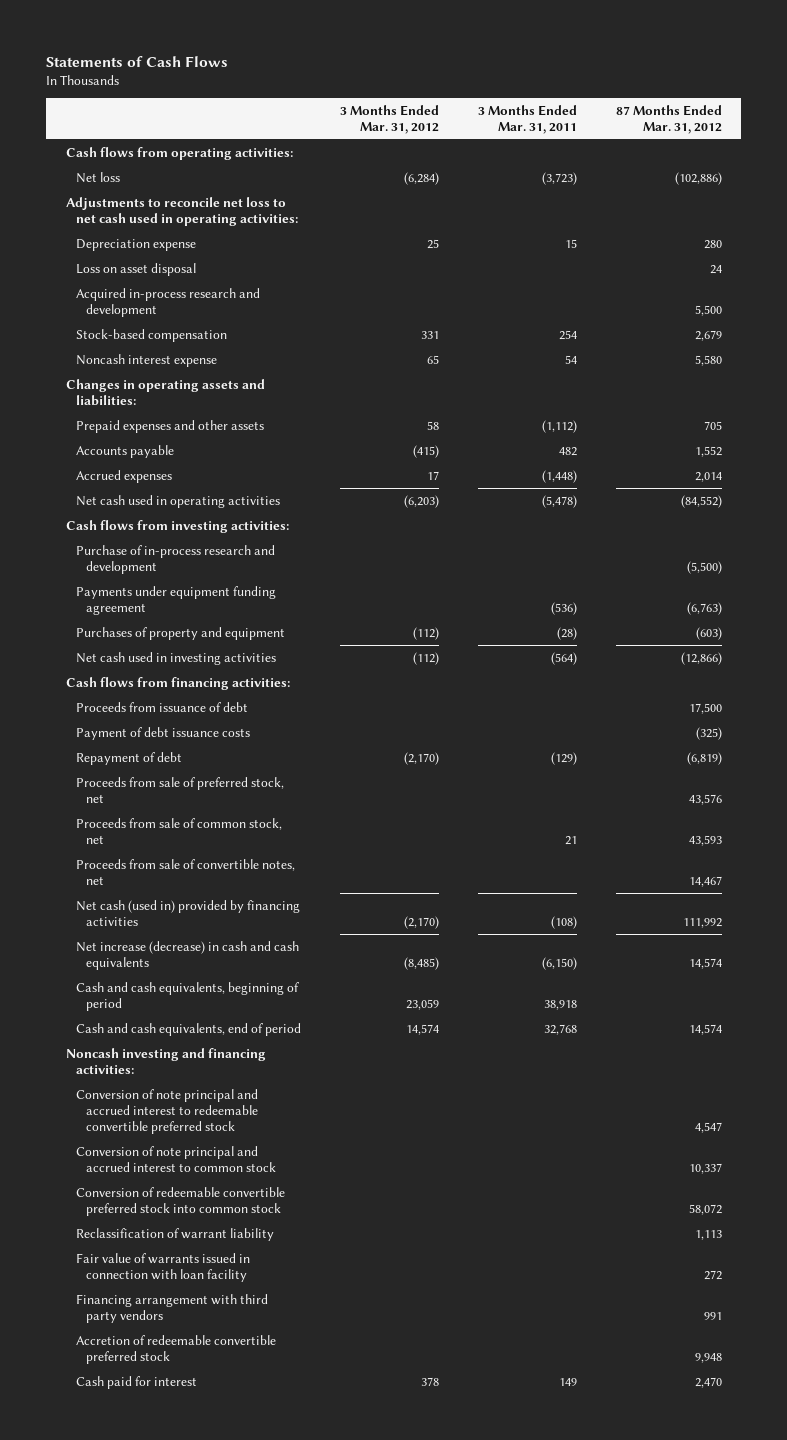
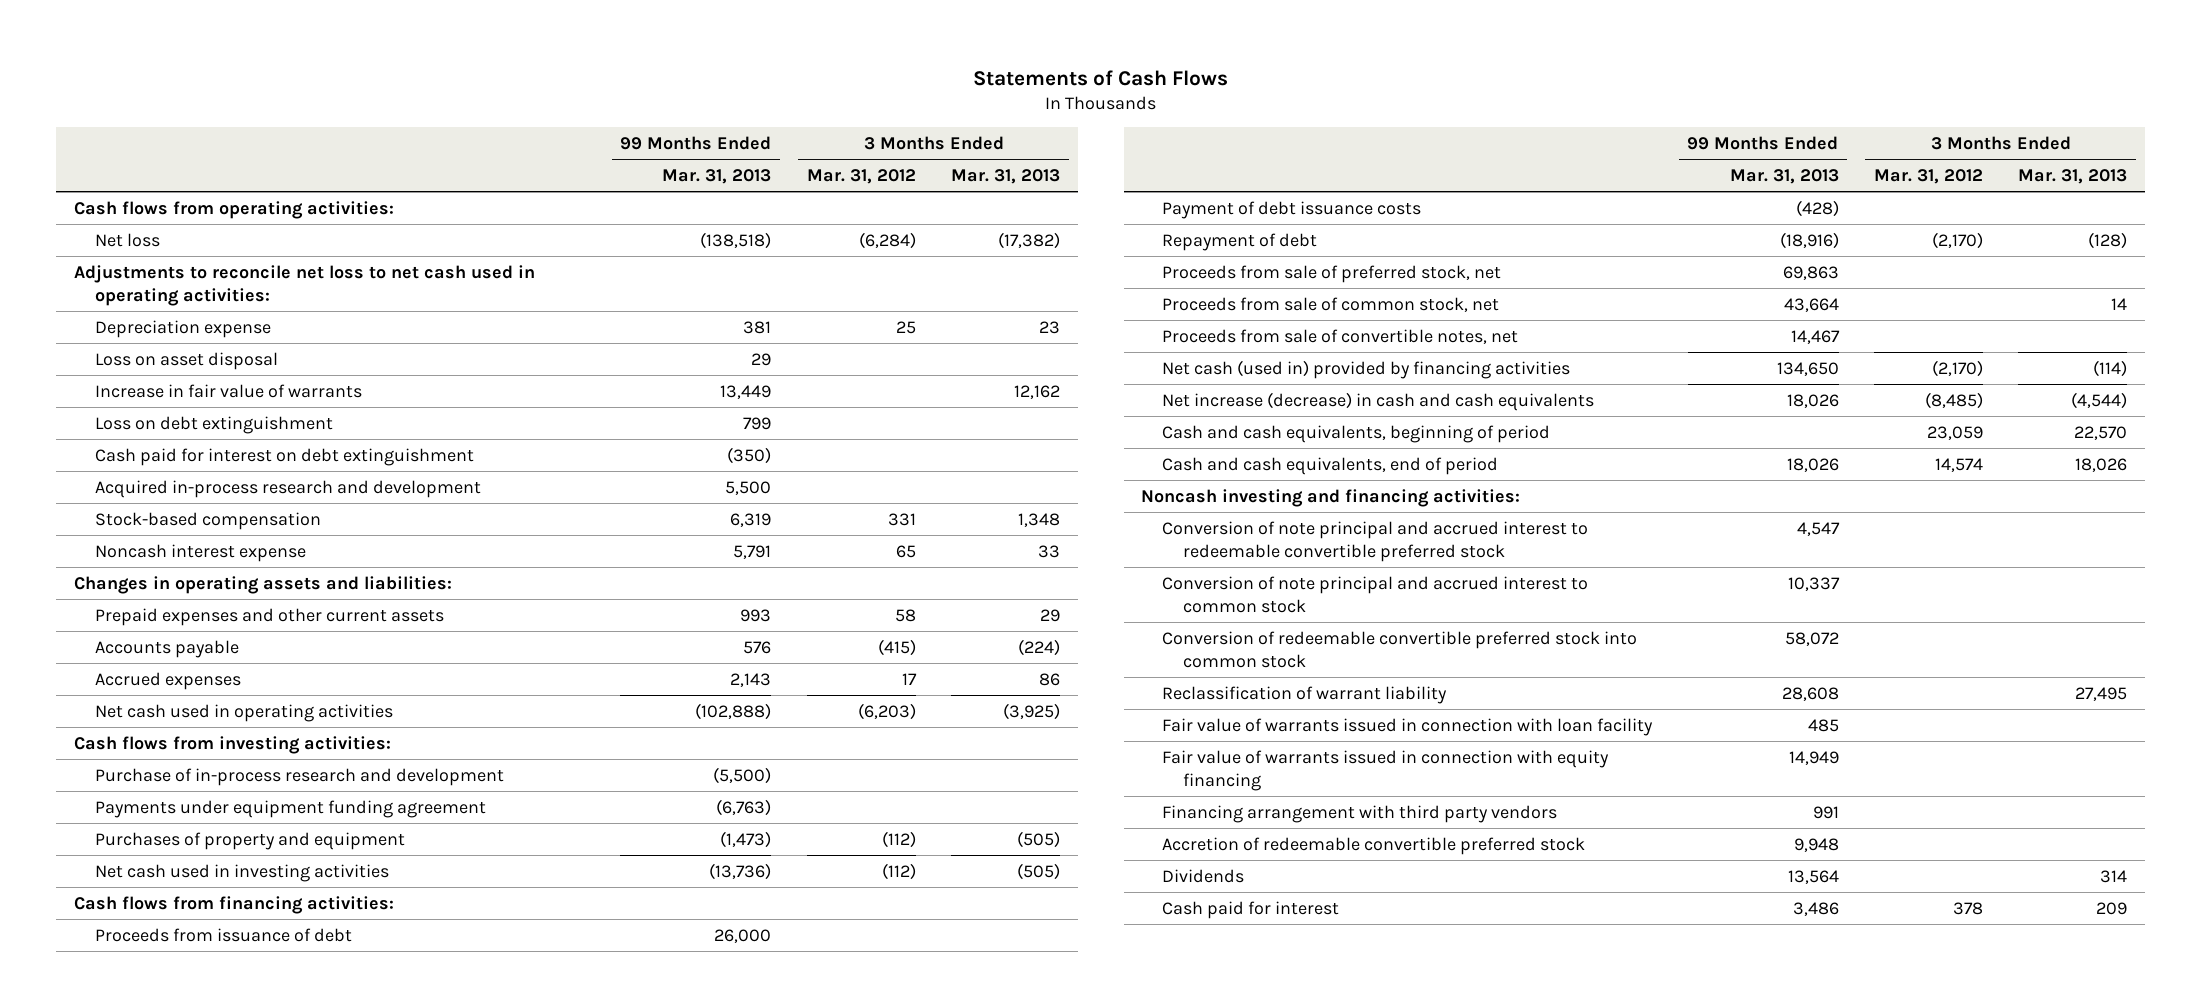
- | 3 Months Ended Mar. 31, 2012 | 3 Months Ended Mar. 31, 2011 | 87 Months Ended Mar. 31, 2012
+ | 99 Months Ended Mar. 31, 2013 | 3 Months Ended Mar. 31, 2012 | 3 Months Ended Mar. 31, 2013
+ Increase in fair value of warrants | 13,449 | | 12,162
+ Loss on debt extinguishment | 799 | |
+ Cash paid for interest on debt extinguishment | (350) | |
- Prepaid expenses and other assets | 58 | (1,112) | 705
+ Prepaid expenses and other current assets | 993 | 58 | 29
+ Fair value of warrants issued in connection with equity financing | 14,949 | |
+ Dividends | 13,564 | | 314

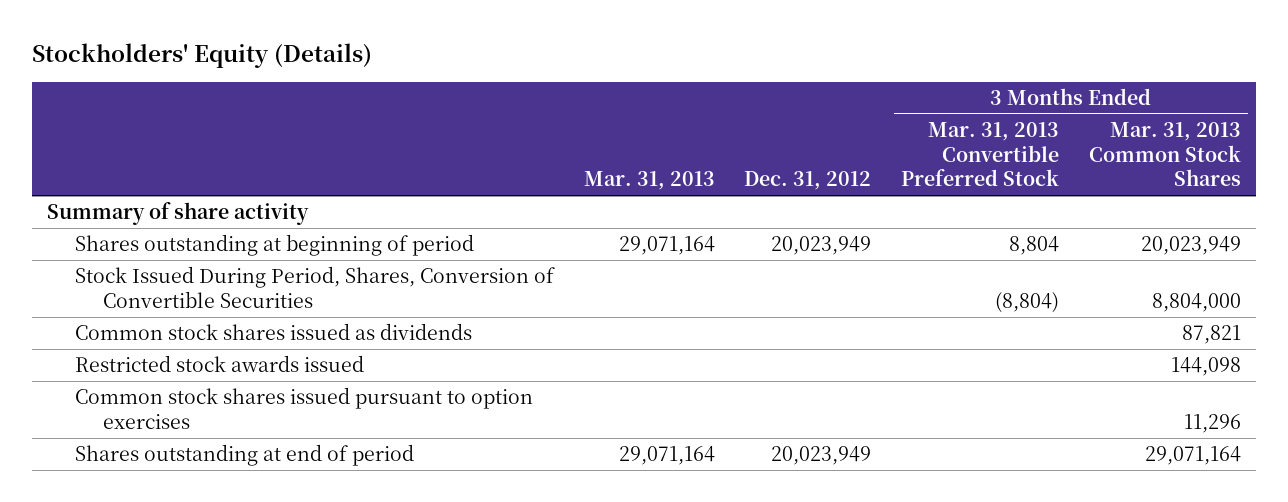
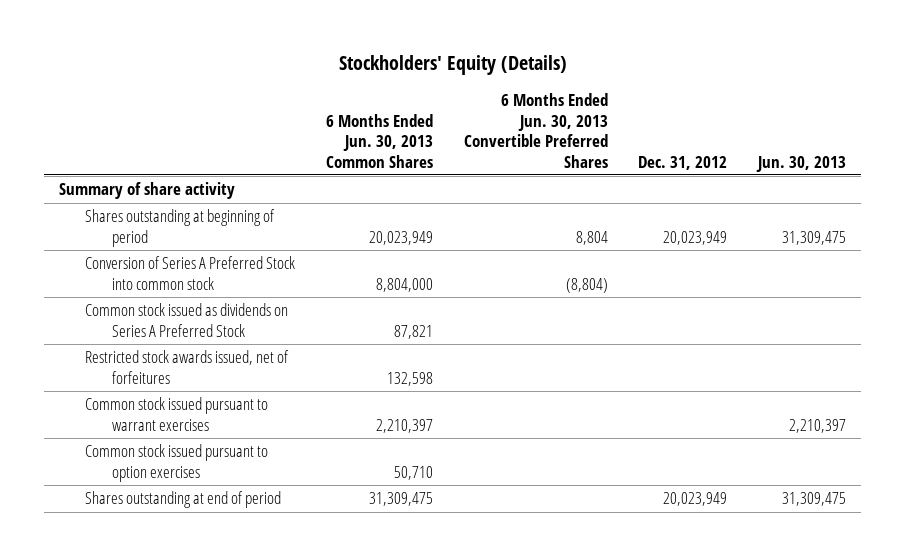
- | Mar. 31, 2013 | Dec. 31, 2012 | 3 Months Ended Mar. 31, 2013 Convertible Preferred Stock | 3 Months Ended Mar. 31, 2013 Common Stock Shares
+ | 6 Months Ended Jun. 30, 2013 Common Shares | 6 Months Ended Jun. 30, 2013 Convertible Preferred Shares | Dec. 31, 2012 | Jun. 30, 2013
- Stock Issued During Period, Shares, Conversion of Convertible Securities | | | (8,804) | 8,804,000
- Common stock shares issued as dividends | | | | 87,821
- Restricted stock awards issued | | | | 144,098
- Common stock shares issued pursuant to option exercises | | | | 11,296
+ Conversion of Series A Preferred Stock into common stock | 8,804,000 | (8,804) | |
+ Common stock issued as dividends on Series A Preferred Stock | 87,821 | | |
+ Restricted stock awards issued, net of forfeitures | 132,598 | | |
+ Common stock issued pursuant to warrant exercises | 2,210,397 | | | 2,210,397
+ Common stock issued pursuant to option exercises | 50,710 | | |

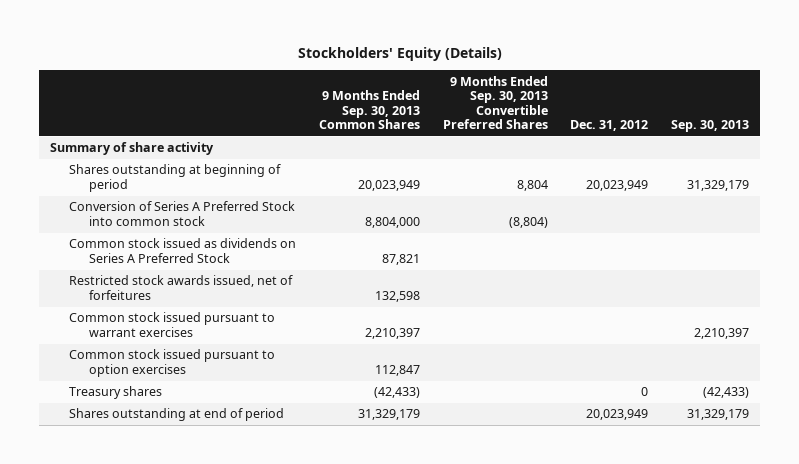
- | 6 Months Ended Jun. 30, 2013 Common Shares | 6 Months Ended Jun. 30, 2013 Convertible Preferred Shares | Dec. 31, 2012 | Jun. 30, 2013
+ | 9 Months Ended Sep. 30, 2013 Common Shares | 9 Months Ended Sep. 30, 2013 Convertible Preferred Shares | Dec. 31, 2012 | Sep. 30, 2013
+ Treasury shares | (42,433) | | 0 | (42,433)

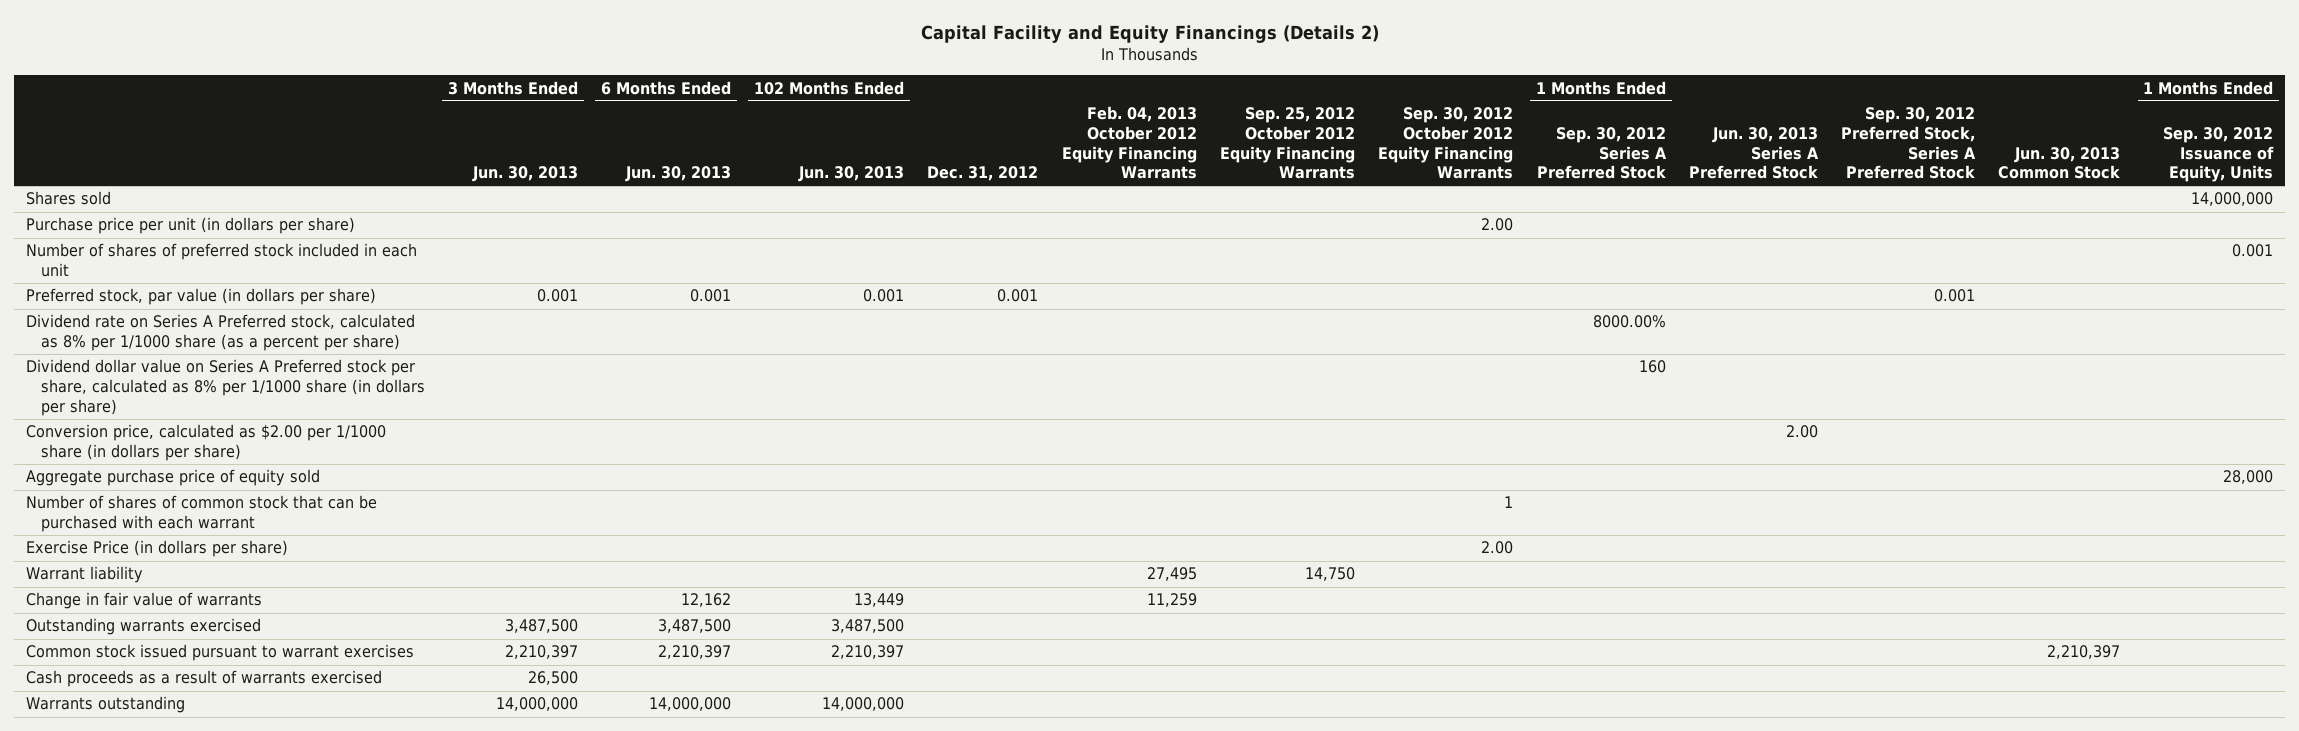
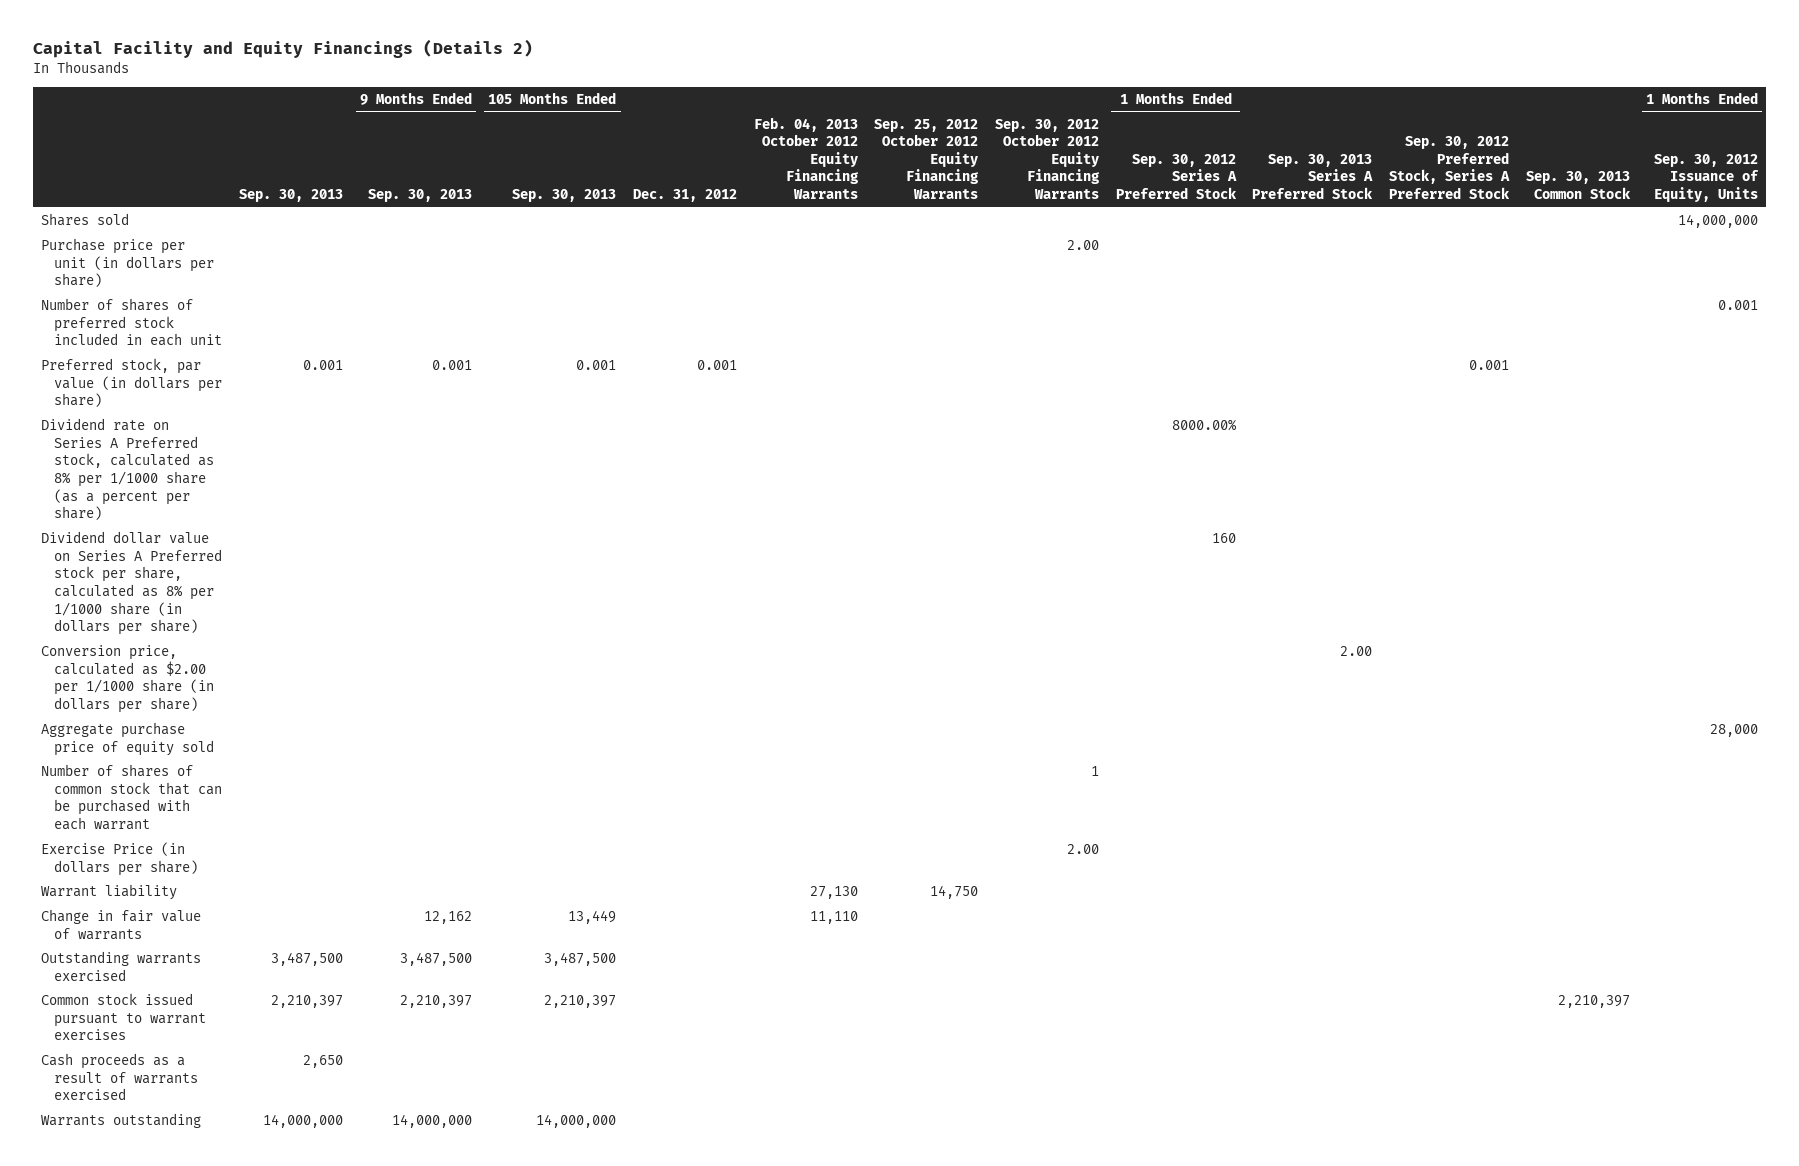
- | 3 Months Ended Jun. 30, 2013 | 6 Months Ended Jun. 30, 2013 | 102 Months Ended Jun. 30, 2013 | Dec. 31, 2012 | Feb. 04, 2013 October 2012 Equity Financing Warrants | Sep. 25, 2012 October 2012 Equity Financing Warrants | Sep. 30, 2012 October 2012 Equity Financing Warrants | 1 Months Ended Sep. 30, 2012 Series A Preferred Stock | Jun. 30, 2013 Series A Preferred Stock | Sep. 30, 2012 Preferred Stock, Series A Preferred Stock | Jun. 30, 2013 Common Stock | 1 Months Ended Sep. 30, 2012 Issuance of Equity, Units
+ | Sep. 30, 2013 | 9 Months Ended Sep. 30, 2013 | 105 Months Ended Sep. 30, 2013 | Dec. 31, 2012 | Feb. 04, 2013 October 2012 Equity Financing Warrants | Sep. 25, 2012 October 2012 Equity Financing Warrants | Sep. 30, 2012 October 2012 Equity Financing Warrants | 1 Months Ended Sep. 30, 2012 Series A Preferred Stock | Sep. 30, 2013 Series A Preferred Stock | Sep. 30, 2012 Preferred Stock, Series A Preferred Stock | Sep. 30, 2013 Common Stock | 1 Months Ended Sep. 30, 2012 Issuance of Equity, Units
- Warrant liability | | | | | 27,495 | 14,750 | | | | | |
- Change in fair value of warrants | | 12,162 | 13,449 | | 11,259 | | | | | | |
+ Warrant liability | | | | | 27,130 | 14,750 | | | | | |
+ Change in fair value of warrants | | 12,162 | 13,449 | | 11,110 | | | | | | |

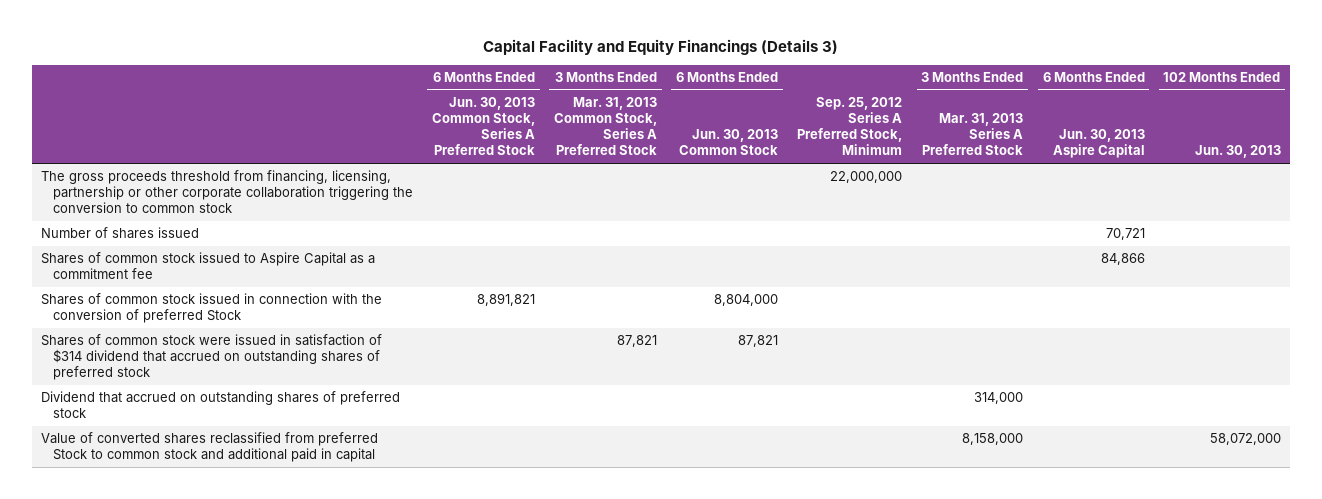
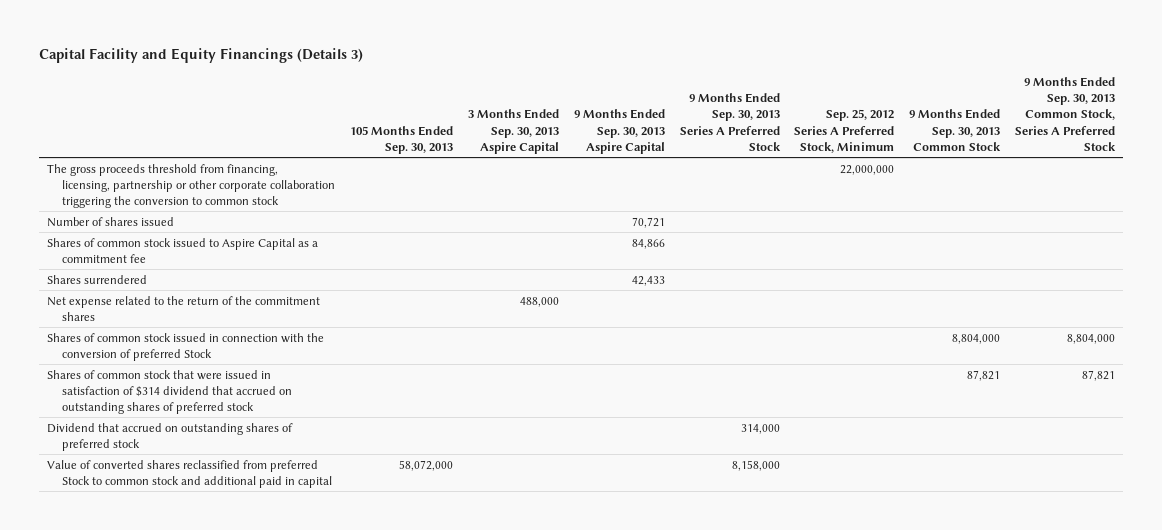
- | 6 Months Ended Jun. 30, 2013 Common Stock, Series A Preferred Stock | 3 Months Ended Mar. 31, 2013 Common Stock, Series A Preferred Stock | 6 Months Ended Jun. 30, 2013 Common Stock | Sep. 25, 2012 Series A Preferred Stock, Minimum | 3 Months Ended Mar. 31, 2013 Series A Preferred Stock | 6 Months Ended Jun. 30, 2013 Aspire Capital | 102 Months Ended Jun. 30, 2013
+ | 105 Months Ended Sep. 30, 2013 | 3 Months Ended Sep. 30, 2013 Aspire Capital | 9 Months Ended Sep. 30, 2013 Aspire Capital | 9 Months Ended Sep. 30, 2013 Series A Preferred Stock | Sep. 25, 2012 Series A Preferred Stock, Minimum | 9 Months Ended Sep. 30, 2013 Common Stock | 9 Months Ended Sep. 30, 2013 Common Stock, Series A Preferred Stock
+ Shares surrendered | | | 42,433 | | | |
+ Net expense related to the return of the commitment shares | | 488,000 | | | | |
- Shares of common stock were issued in satisfaction of $314 dividend that accrued on outstanding shares of preferred stock | | 87,821 | 87,821 | | | |
+ Shares of common stock that were issued in satisfaction of $314 dividend that accrued on outstanding shares of preferred stock | | | | | | 87,821 | 87,821

